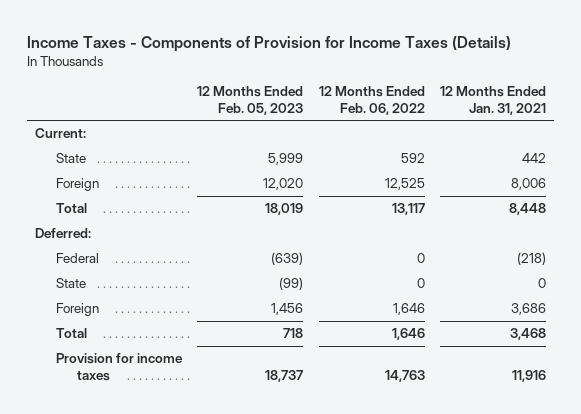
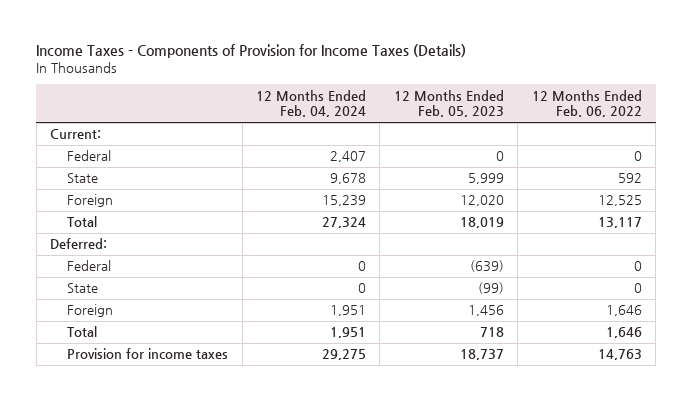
- | 12 Months Ended Feb. 05, 2023 | 12 Months Ended Feb. 06, 2022 | 12 Months Ended Jan. 31, 2021
+ | 12 Months Ended Feb. 04, 2024 | 12 Months Ended Feb. 05, 2023 | 12 Months Ended Feb. 06, 2022
+ Federal | 2,407 | 0 | 0

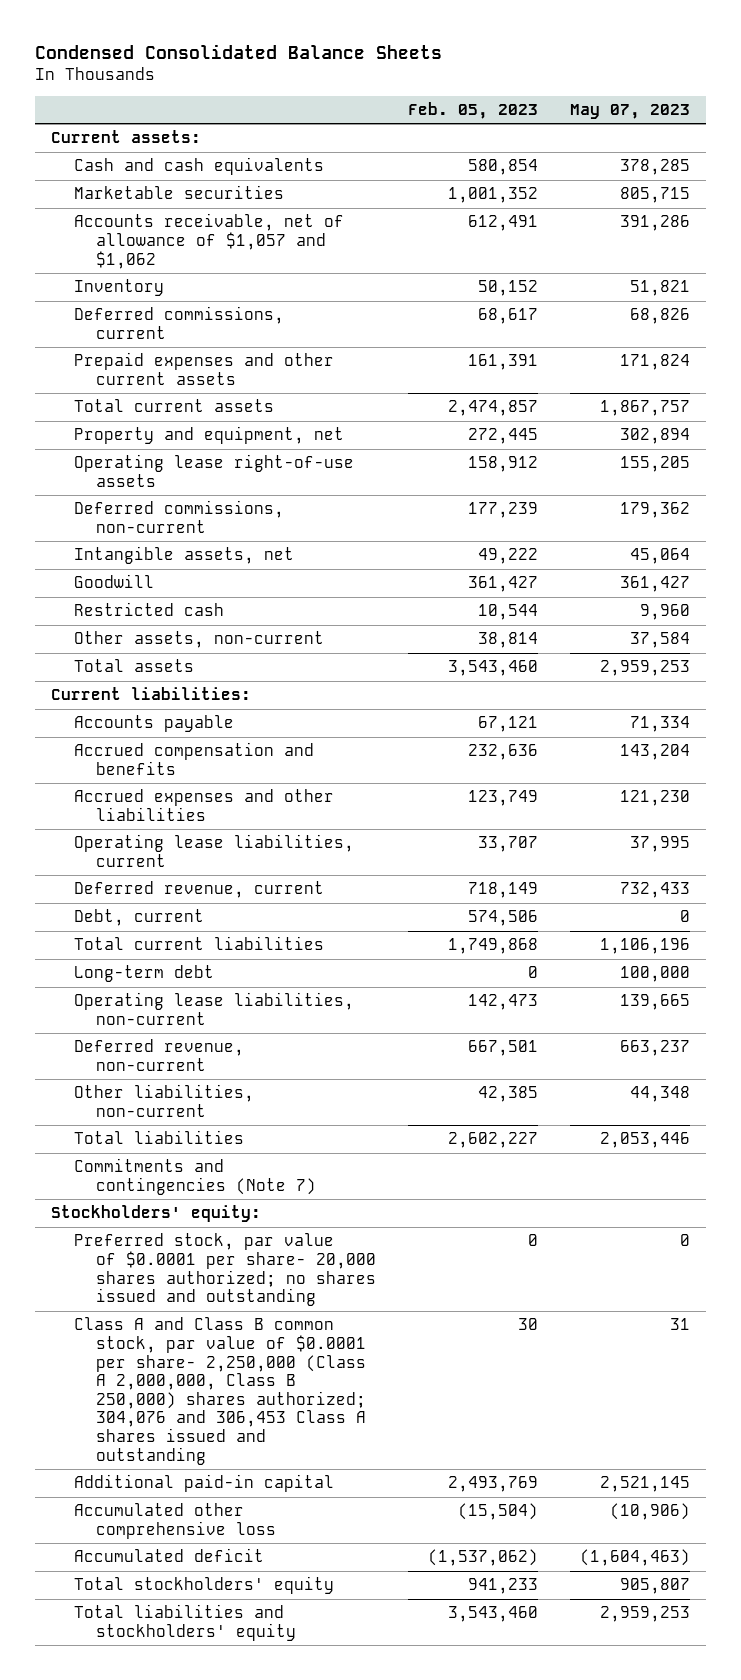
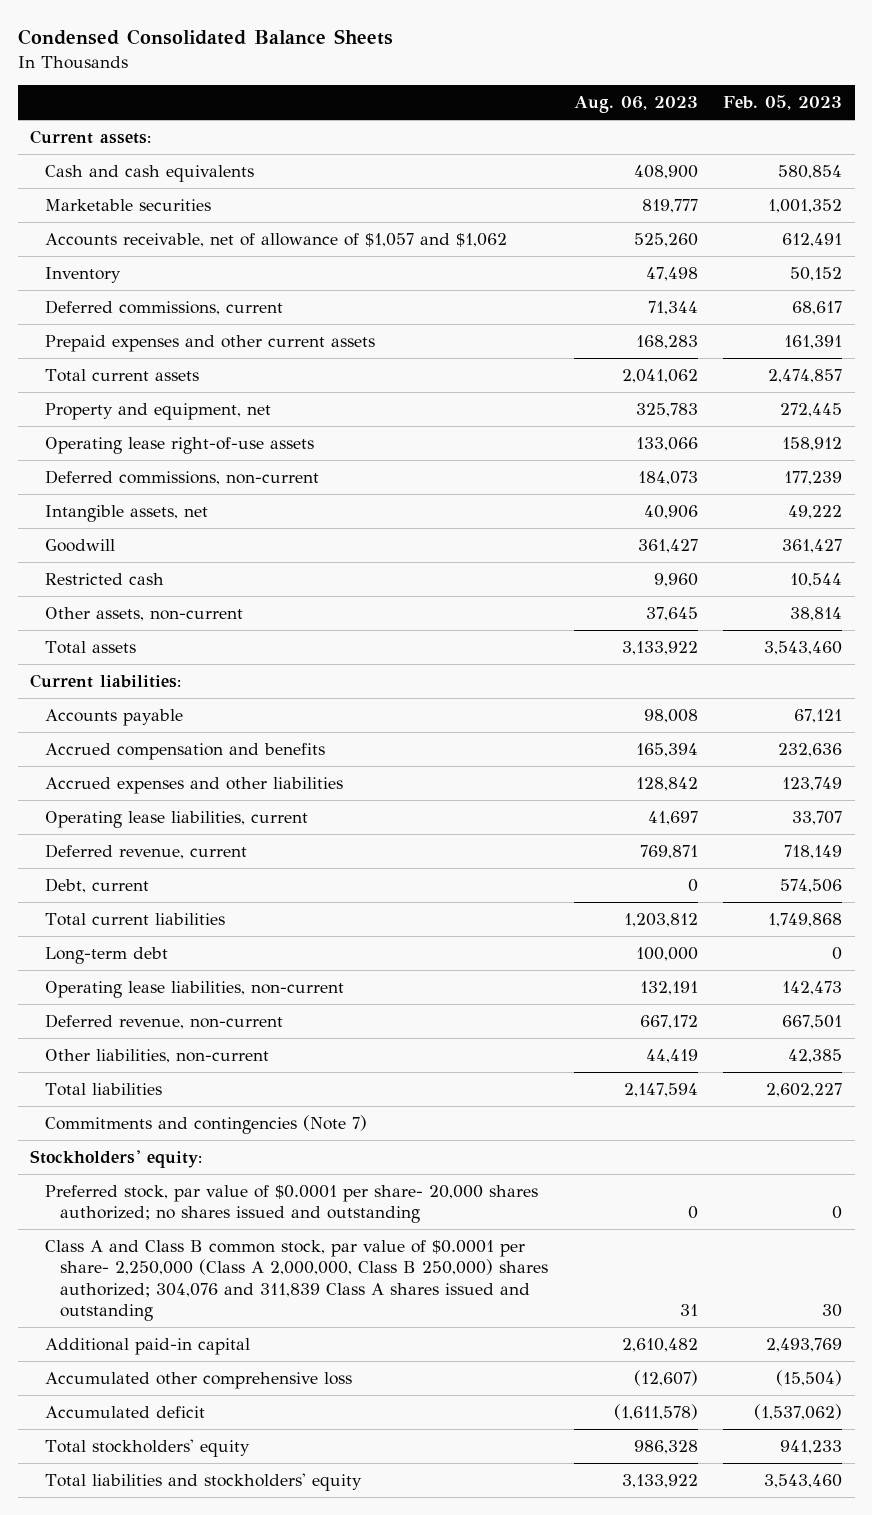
- | Feb. 05, 2023 | May 07, 2023
+ | Aug. 06, 2023 | Feb. 05, 2023
- Class A and Class B common stock, par value of $0.0001 per share- 2,250,000 (Class A 2,000,000, Class B 250,000) shares authorized; 304,076 and 306,453 Class A shares issued and outstanding | 30 | 31
+ Class A and Class B common stock, par value of $0.0001 per share- 2,250,000 (Class A 2,000,000, Class B 250,000) shares authorized; 304,076 and 311,839 Class A shares issued and outstanding | 31 | 30

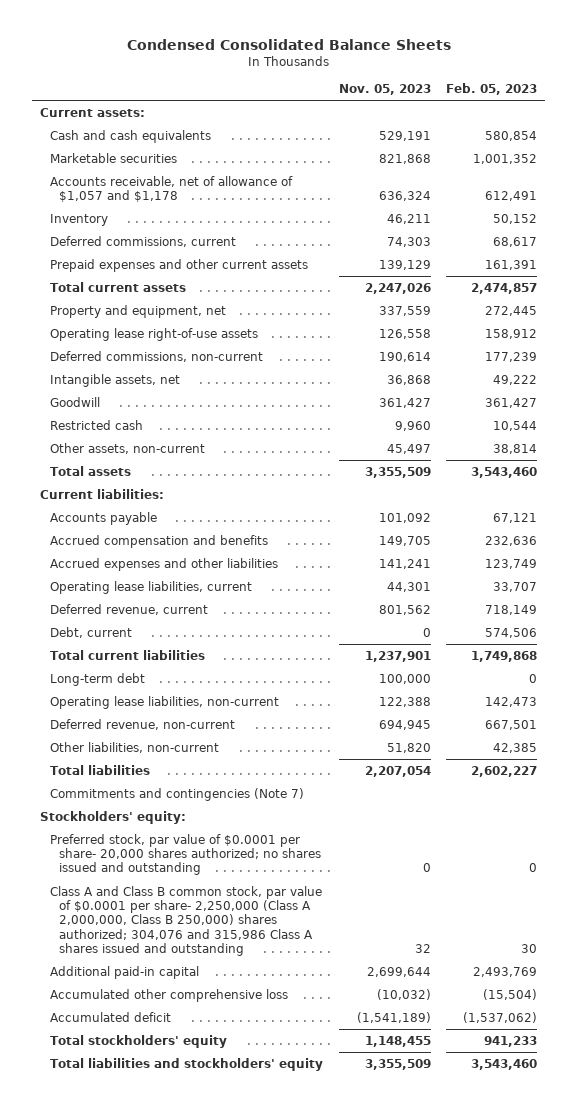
- | Aug. 06, 2023 | Feb. 05, 2023
+ | Nov. 05, 2023 | Feb. 05, 2023
- Accounts receivable, net of allowance of $1,057 and $1,062 | 525,260 | 612,491
+ Accounts receivable, net of allowance of $1,057 and $1,178 | 636,324 | 612,491
- Class A and Class B common stock, par value of $0.0001 per share- 2,250,000 (Class A 2,000,000, Class B 250,000) shares authorized; 304,076 and 311,839 Class A shares issued and outstanding | 31 | 30
+ Class A and Class B common stock, par value of $0.0001 per share- 2,250,000 (Class A 2,000,000, Class B 250,000) shares authorized; 304,076 and 315,986 Class A shares issued and outstanding | 32 | 30

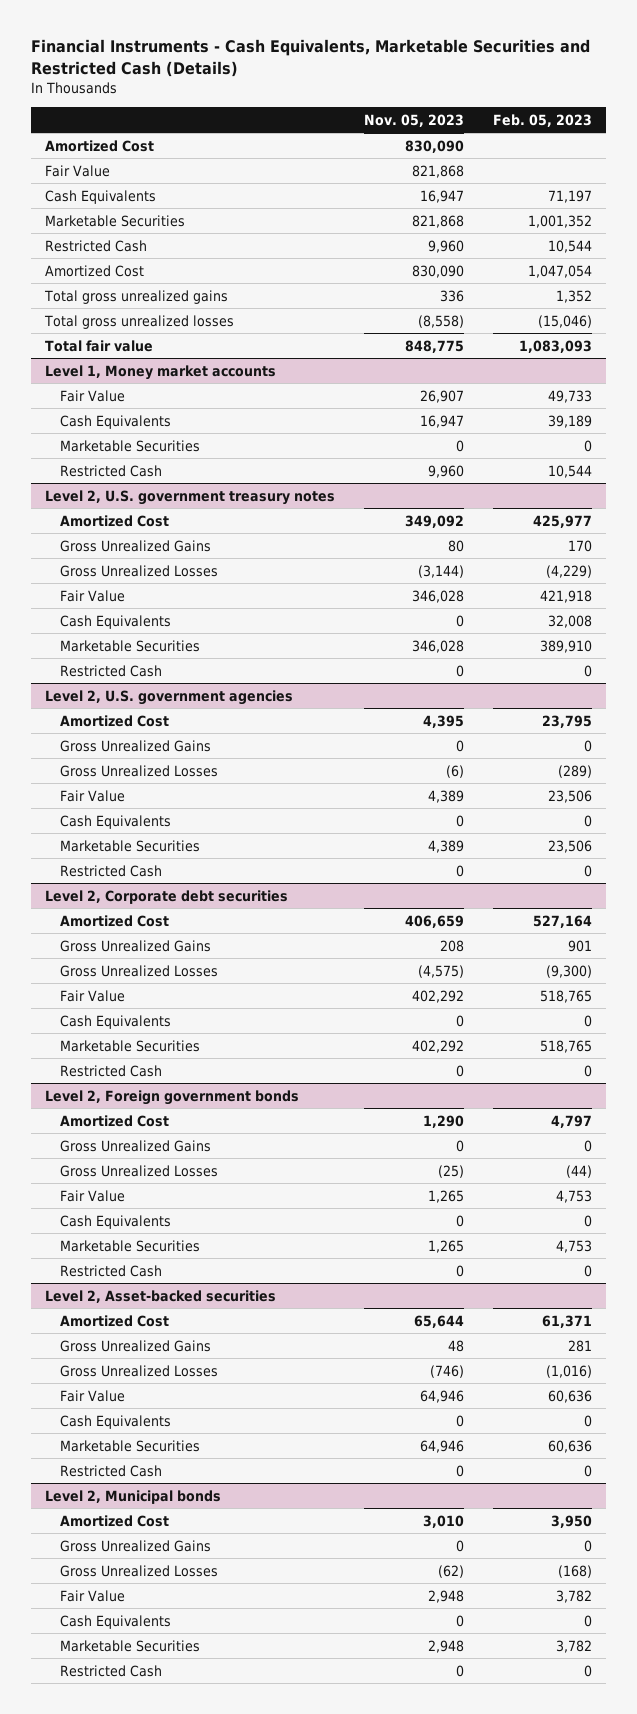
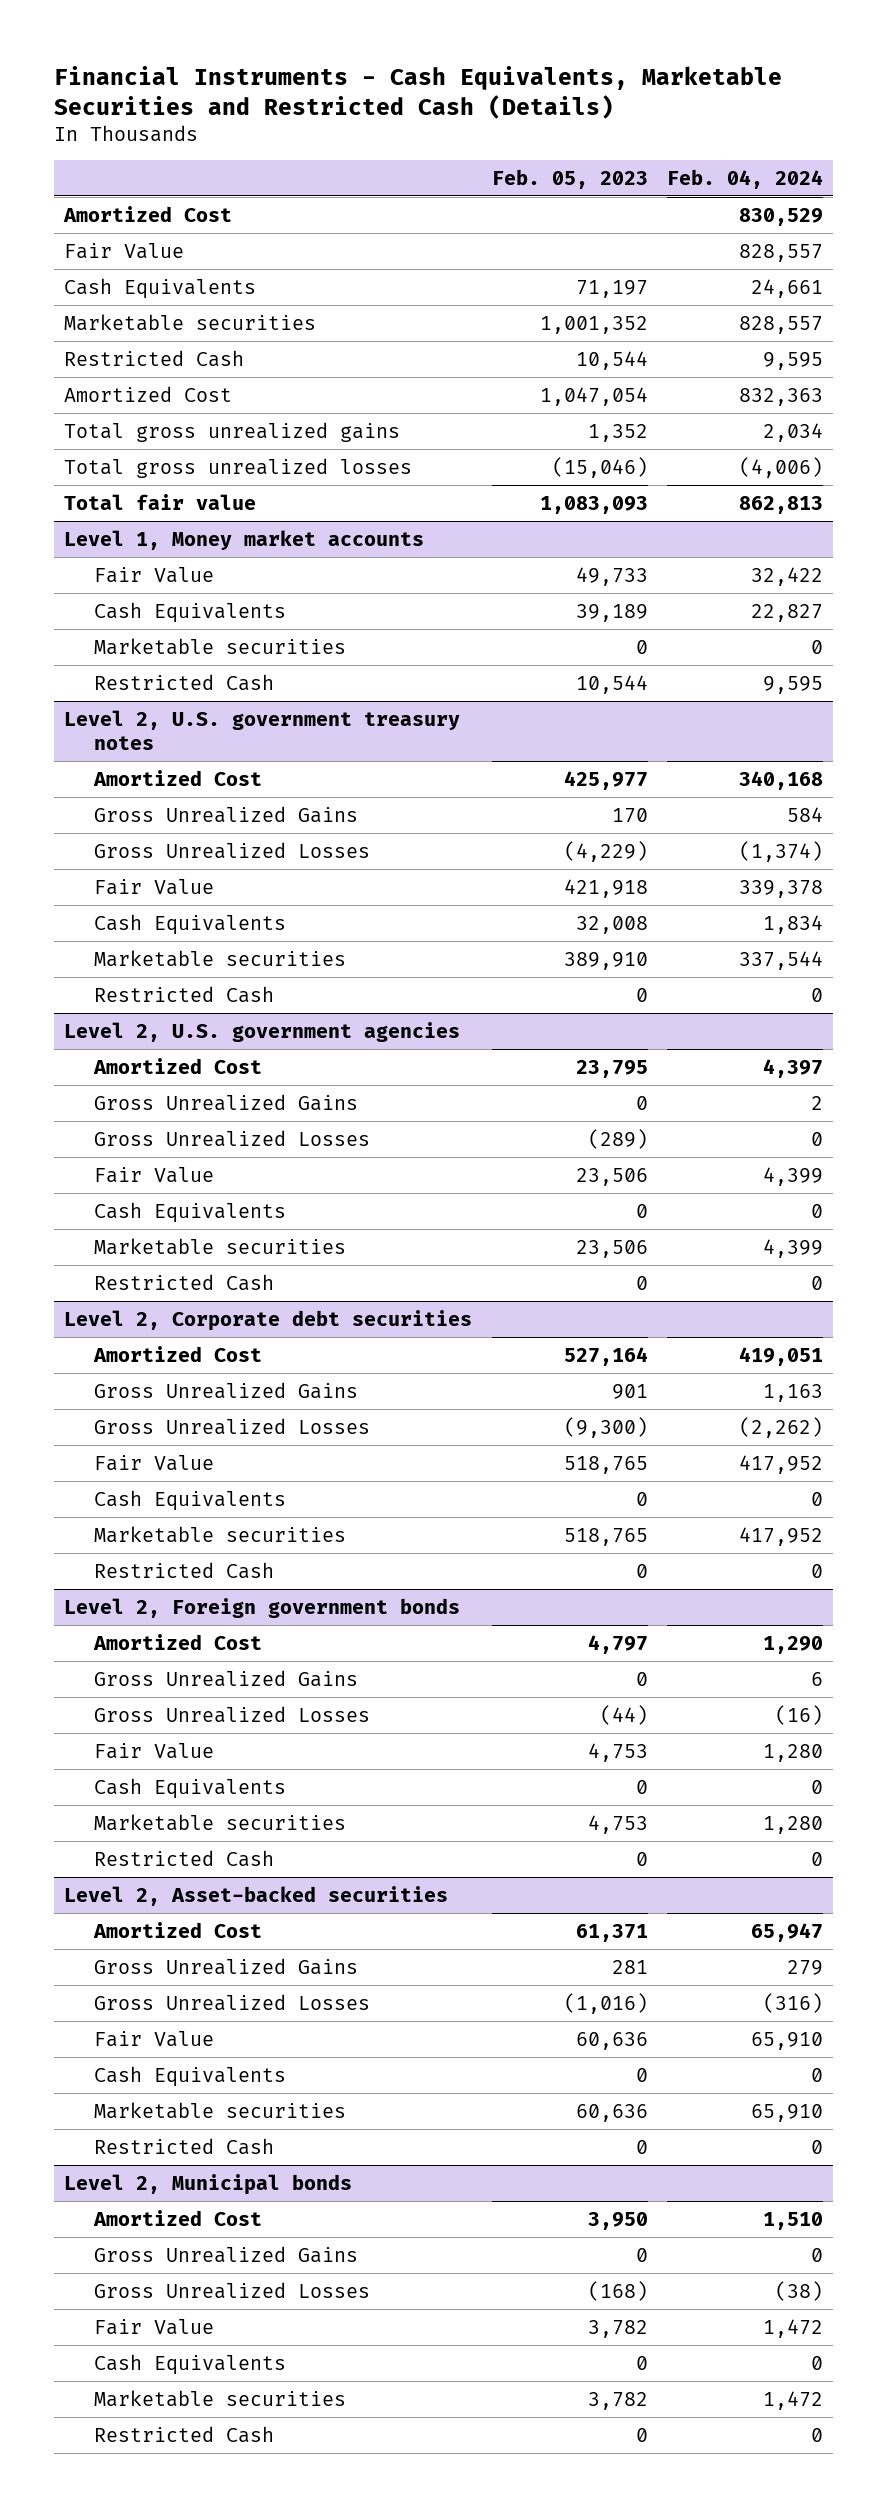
- | Nov. 05, 2023 | Feb. 05, 2023
+ | Feb. 05, 2023 | Feb. 04, 2024
- Marketable Securities | 821,868 | 1,001,352
+ Marketable securities | 1,001,352 | 828,557
@ Level 1, Money market accounts
- Marketable Securities | 0 | 0
+ Marketable securities | 0 | 0
@ Level 2, U.S. government treasury notes
- Marketable Securities | 346,028 | 389,910
+ Marketable securities | 389,910 | 337,544
@ Level 2, U.S. government agencies
- Marketable Securities | 4,389 | 23,506
+ Marketable securities | 23,506 | 4,399
@ Level 2, Corporate debt securities
- Marketable Securities | 402,292 | 518,765
+ Marketable securities | 518,765 | 417,952
@ Level 2, Foreign government bonds
- Marketable Securities | 1,265 | 4,753
+ Marketable securities | 4,753 | 1,280
@ Level 2, Asset-backed securities
- Marketable Securities | 64,946 | 60,636
+ Marketable securities | 60,636 | 65,910
@ Level 2, Municipal bonds
- Marketable Securities | 2,948 | 3,782
+ Marketable securities | 3,782 | 1,472

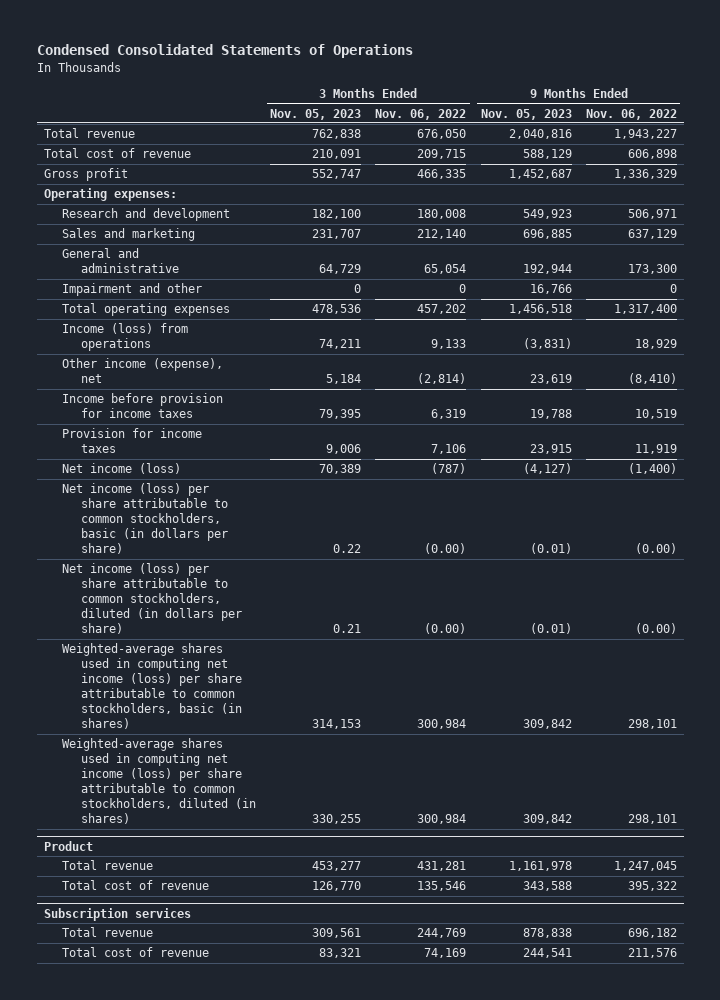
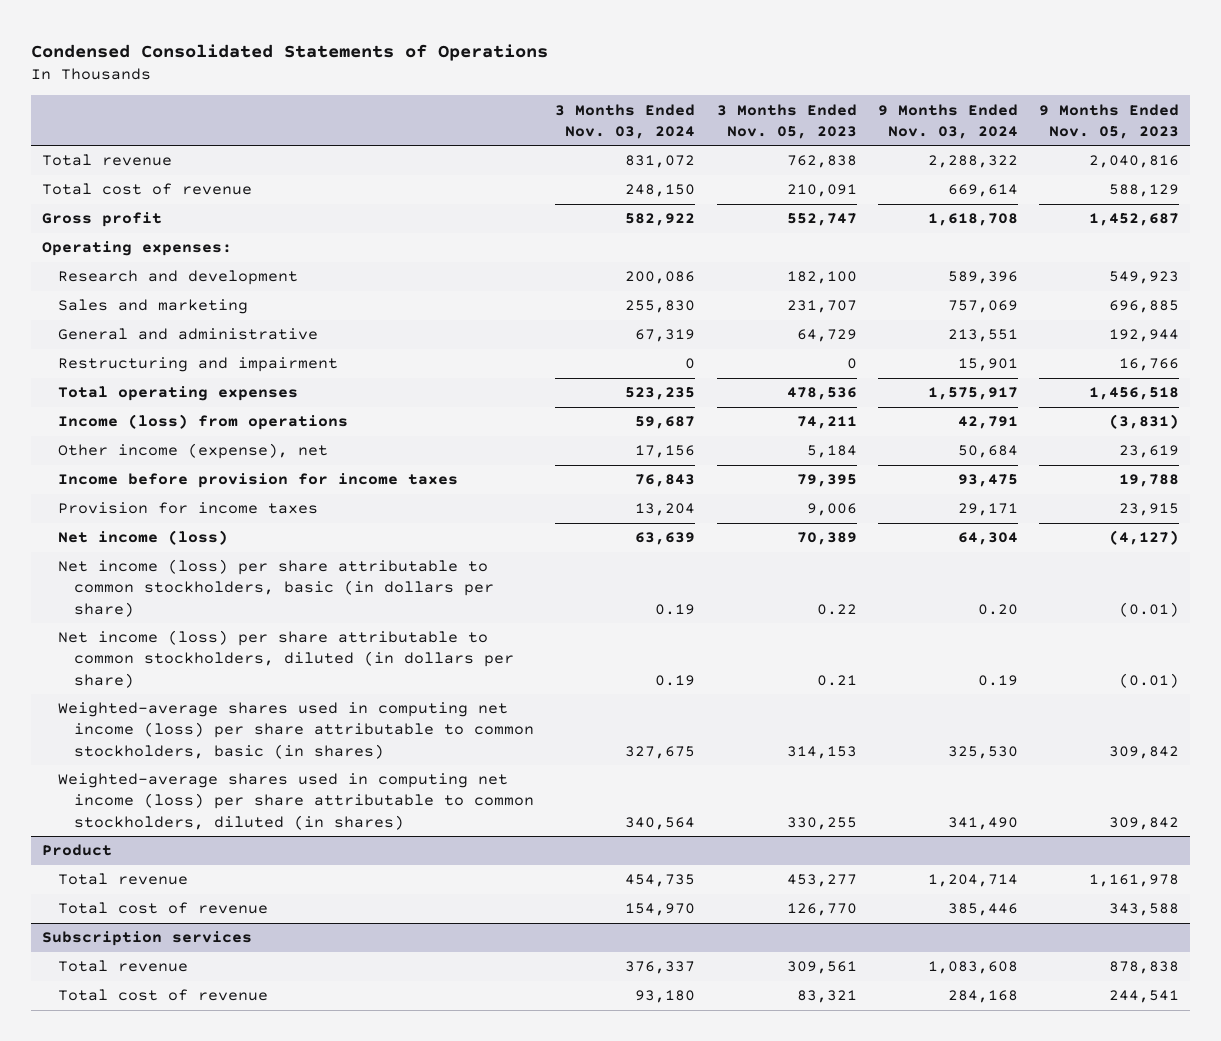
- | 3 Months Ended Nov. 05, 2023 | 3 Months Ended Nov. 06, 2022 | 9 Months Ended Nov. 05, 2023 | 9 Months Ended Nov. 06, 2022
+ | 3 Months Ended Nov. 03, 2024 | 3 Months Ended Nov. 05, 2023 | 9 Months Ended Nov. 03, 2024 | 9 Months Ended Nov. 05, 2023
- Impairment and other | 0 | 0 | 16,766 | 0
+ Restructuring and impairment | 0 | 0 | 15,901 | 16,766

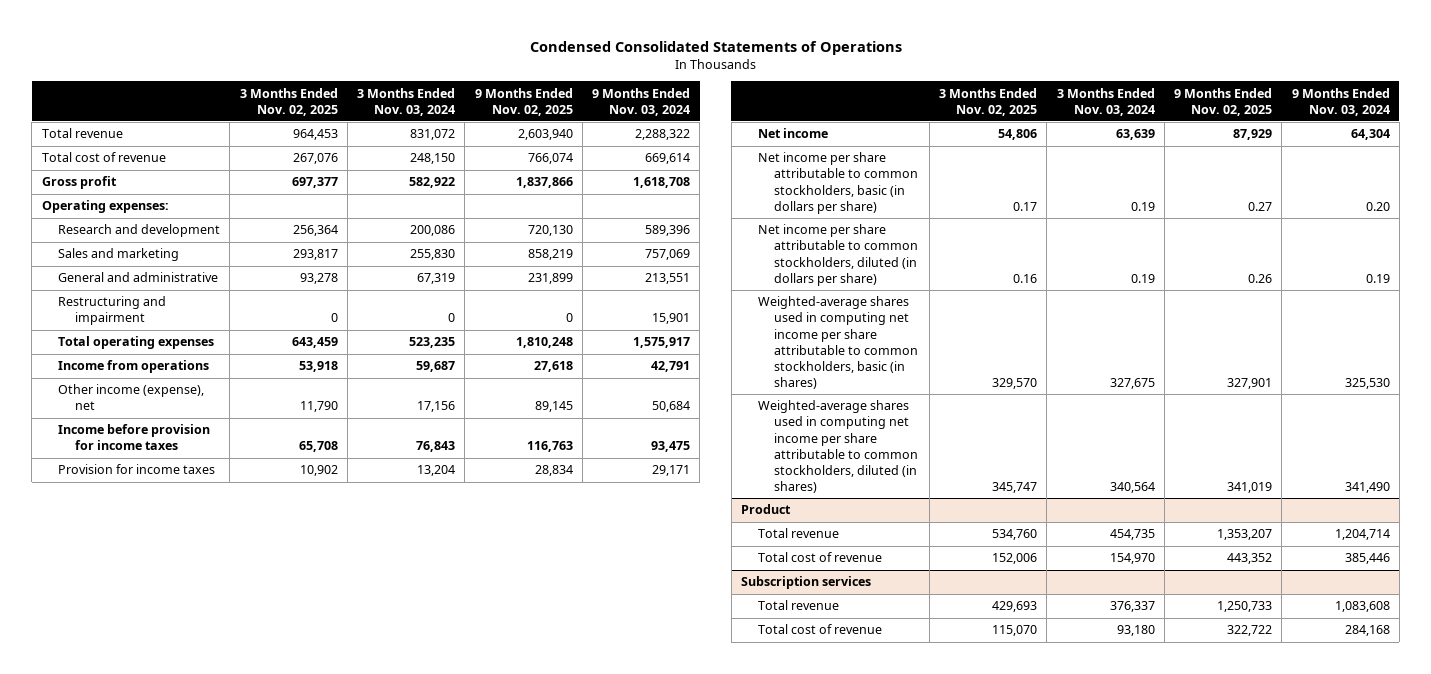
- | 3 Months Ended Nov. 03, 2024 | 3 Months Ended Nov. 05, 2023 | 9 Months Ended Nov. 03, 2024 | 9 Months Ended Nov. 05, 2023
+ | 3 Months Ended Nov. 02, 2025 | 3 Months Ended Nov. 03, 2024 | 9 Months Ended Nov. 02, 2025 | 9 Months Ended Nov. 03, 2024
- Income (loss) from operations | 59,687 | 74,211 | 42,791 | (3,831)
+ Income from operations | 53,918 | 59,687 | 27,618 | 42,791
- Net income (loss) | 63,639 | 70,389 | 64,304 | (4,127)
- Net income (loss) per share attributable to common stockholders, basic (in dollars per share) | 0.19 | 0.22 | 0.20 | (0.01)
- Net income (loss) per share attributable to common stockholders, diluted (in dollars per share) | 0.19 | 0.21 | 0.19 | (0.01)
- Weighted-average shares used in computing net income (loss) per share attributable to common stockholders, basic (in shares) | 327,675 | 314,153 | 325,530 | 309,842
- Weighted-average shares used in computing net income (loss) per share attributable to common stockholders, diluted (in shares) | 340,564 | 330,255 | 341,490 | 309,842
+ Net income | 54,806 | 63,639 | 87,929 | 64,304
+ Net income per share attributable to common stockholders, basic (in dollars per share) | 0.17 | 0.19 | 0.27 | 0.20
+ Net income per share attributable to common stockholders, diluted (in dollars per share) | 0.16 | 0.19 | 0.26 | 0.19
+ Weighted-average shares used in computing net income per share attributable to common stockholders, basic (in shares) | 329,570 | 327,675 | 327,901 | 325,530
+ Weighted-average shares used in computing net income per share attributable to common stockholders, diluted (in shares) | 345,747 | 340,564 | 341,019 | 341,490

